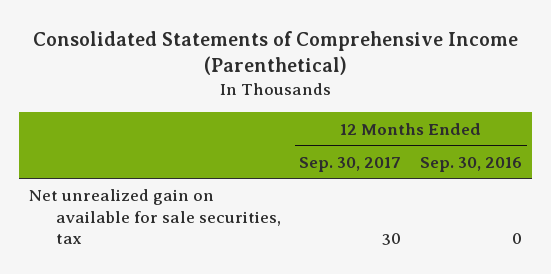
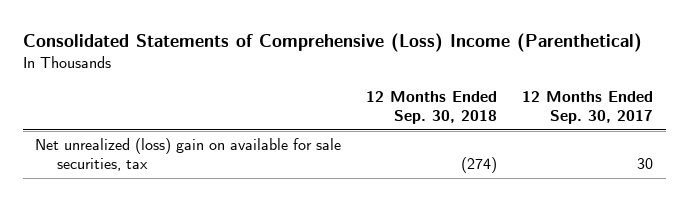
- Consolidated Statements of Comprehensive Income (Parenthetical)
+ Consolidated Statements of Comprehensive (Loss) Income (Parenthetical)
- | 12 Months Ended Sep. 30, 2017 | 12 Months Ended Sep. 30, 2016
+ | 12 Months Ended Sep. 30, 2018 | 12 Months Ended Sep. 30, 2017
- Net unrealized gain on available for sale securities, tax | 30 | 0
+ Net unrealized (loss) gain on available for sale securities, tax | (274) | 30

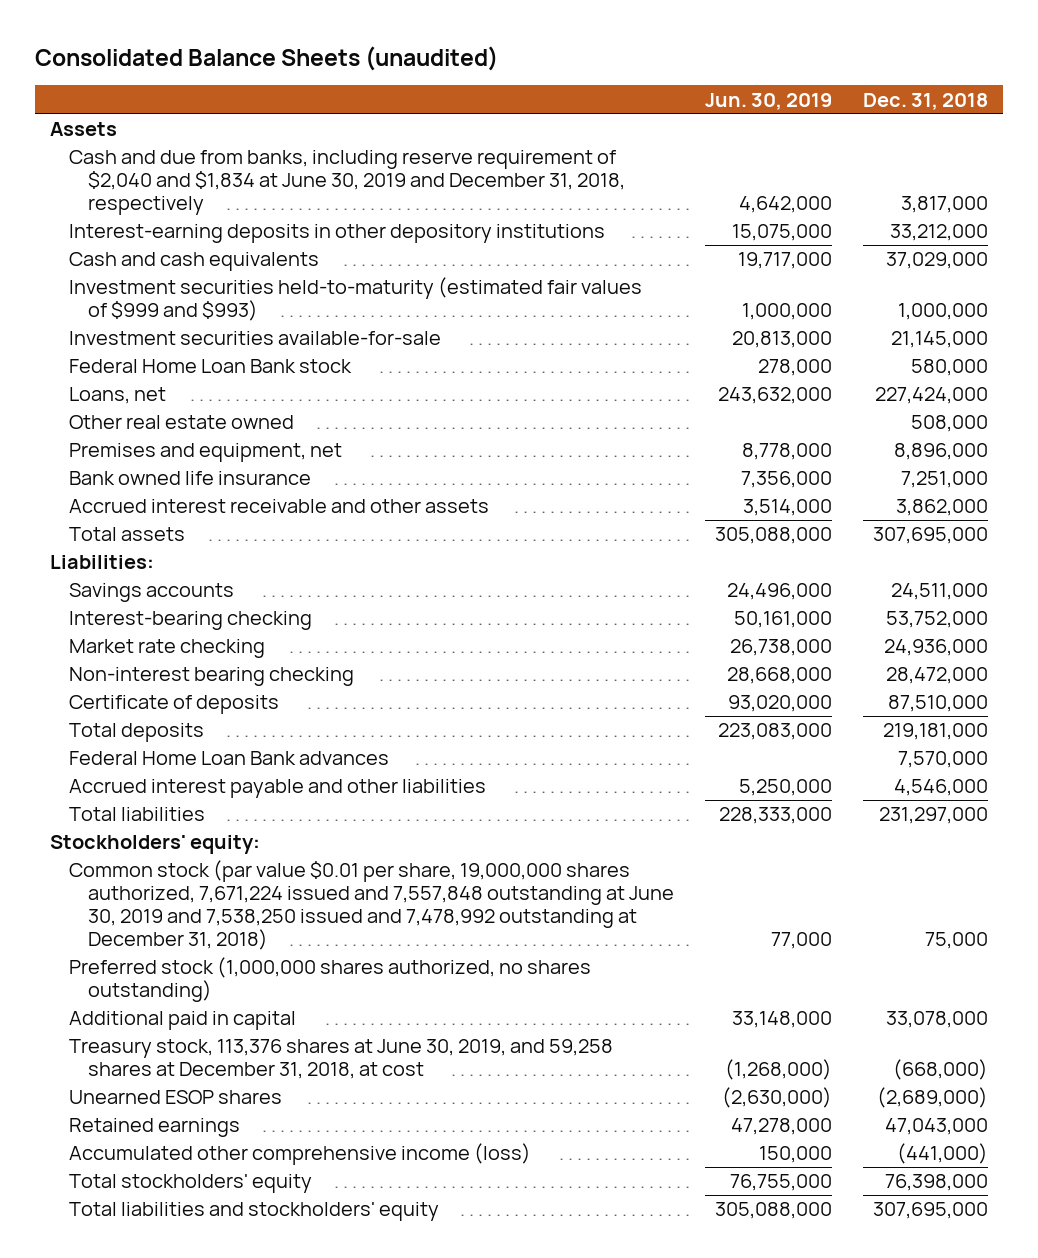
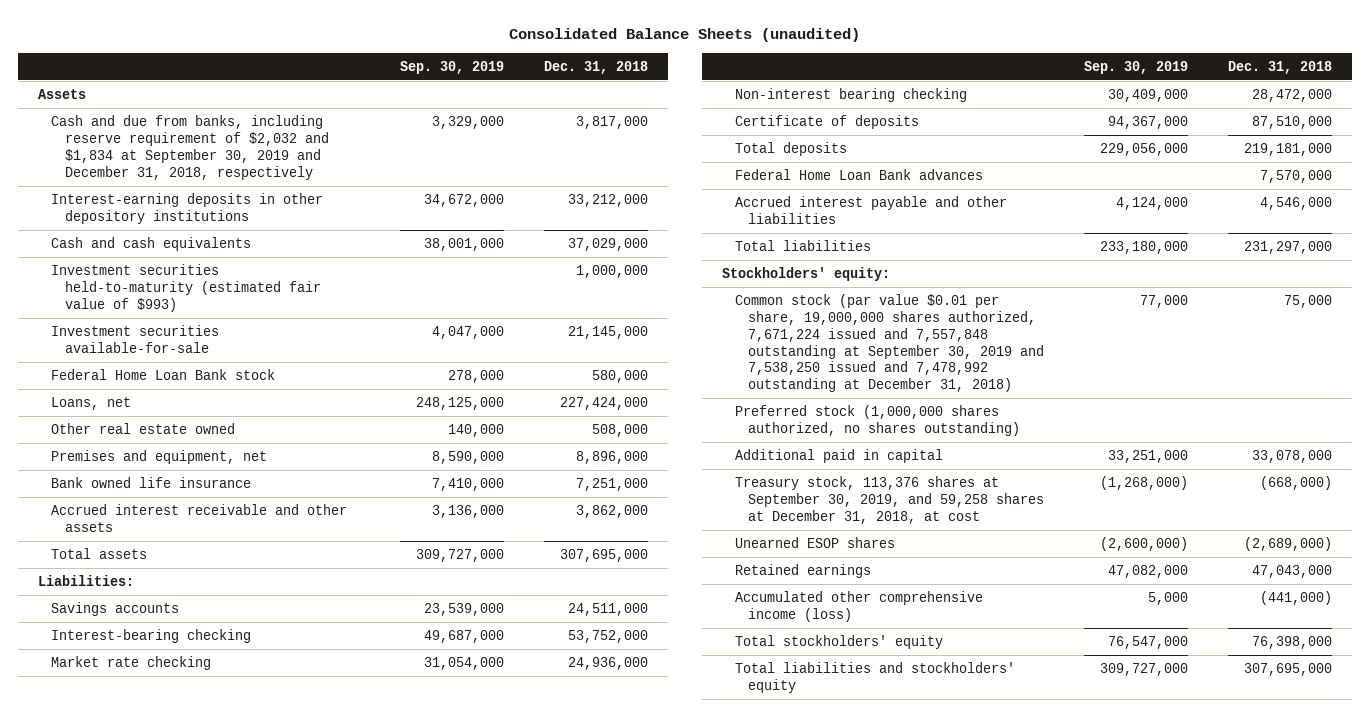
- | Jun. 30, 2019 | Dec. 31, 2018
+ | Sep. 30, 2019 | Dec. 31, 2018
- Cash and due from banks, including reserve requirement of $2,040 and $1,834 at June 30, 2019 and December 31, 2018, respectively | 4,642,000 | 3,817,000
+ Cash and due from banks, including reserve requirement of $2,032 and $1,834 at September 30, 2019 and December 31, 2018, respectively | 3,329,000 | 3,817,000
- Investment securities held-to-maturity (estimated fair values of $999 and $993) | 1,000,000 | 1,000,000
+ Investment securities held-to-maturity (estimated fair value of $993) | | 1,000,000
- Common stock (par value $0.01 per share, 19,000,000 shares authorized, 7,671,224 issued and 7,557,848 outstanding at June 30, 2019 and 7,538,250 issued and 7,478,992 outstanding at December 31, 2018) | 77,000 | 75,000
+ Common stock (par value $0.01 per share, 19,000,000 shares authorized, 7,671,224 issued and 7,557,848 outstanding at September 30, 2019 and 7,538,250 issued and 7,478,992 outstanding at December 31, 2018) | 77,000 | 75,000
- Treasury stock, 113,376 shares at June 30, 2019, and 59,258 shares at December 31, 2018, at cost | (1,268,000) | (668,000)
+ Treasury stock, 113,376 shares at September 30, 2019, and 59,258 shares at December 31, 2018, at cost | (1,268,000) | (668,000)

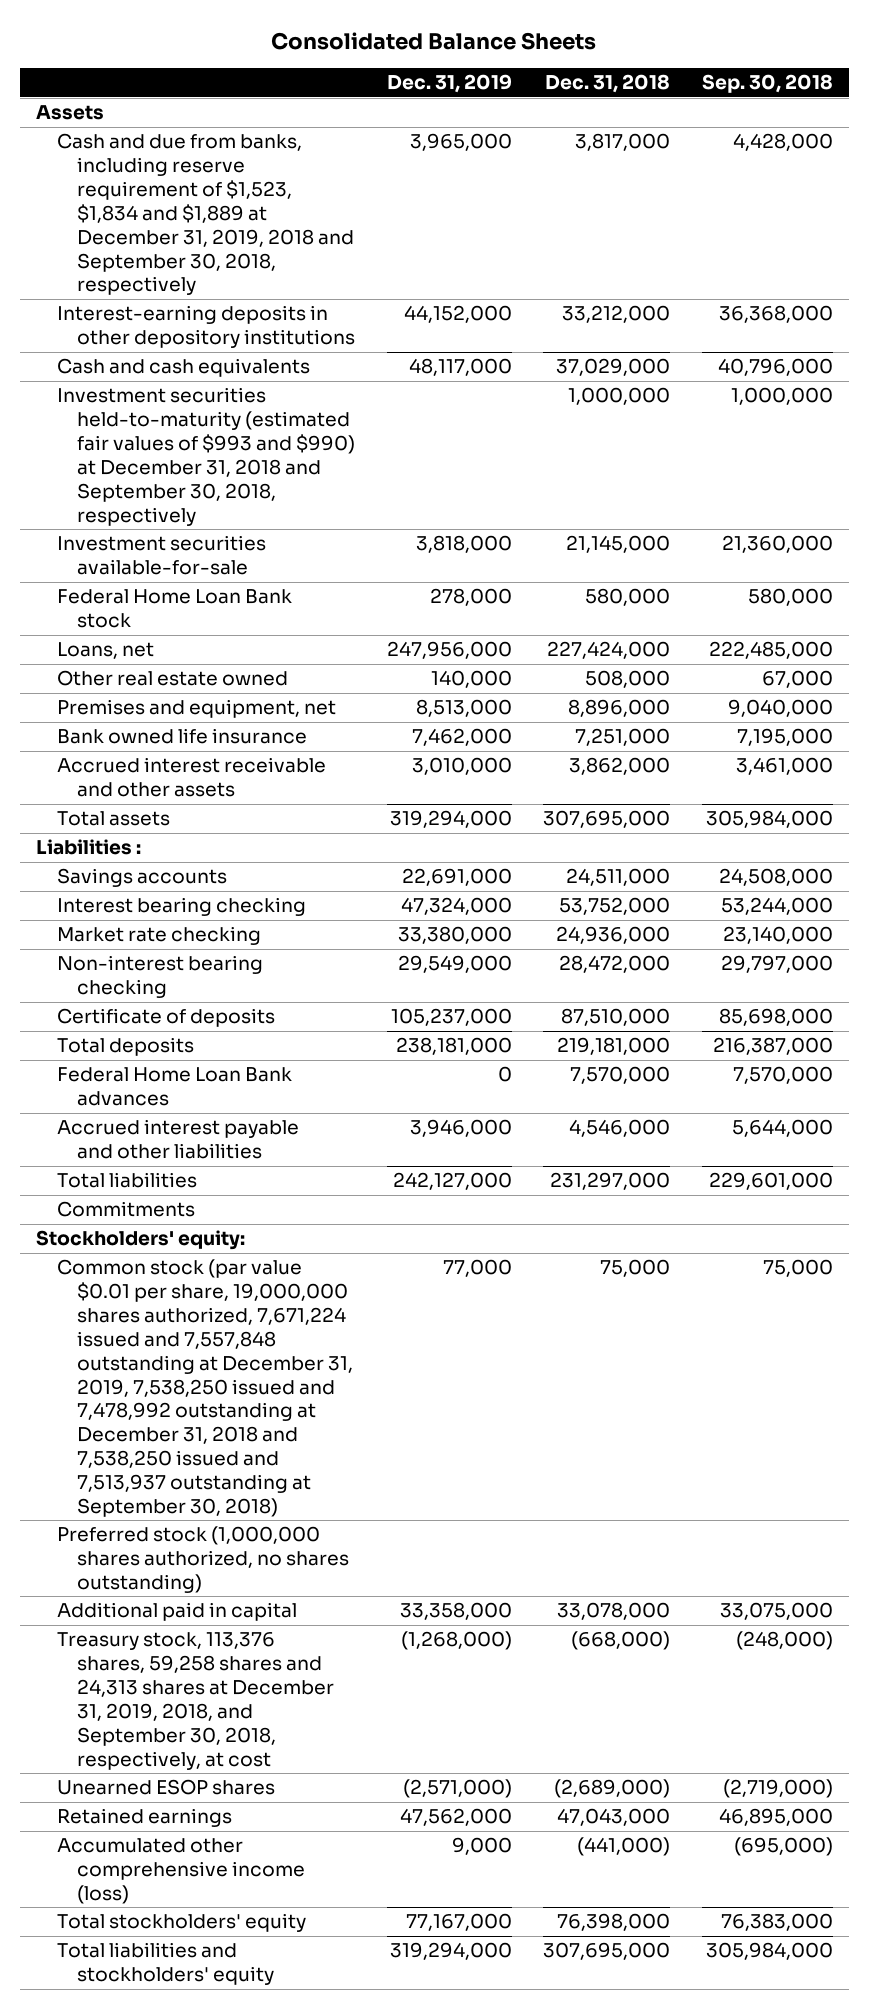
- Consolidated Balance Sheets (unaudited)
+ Consolidated Balance Sheets
- | Sep. 30, 2019 | Dec. 31, 2018
+ | Dec. 31, 2019 | Dec. 31, 2018 | Sep. 30, 2018
- Cash and due from banks, including reserve requirement of $2,032 and $1,834 at September 30, 2019 and December 31, 2018, respectively | 3,329,000 | 3,817,000
+ Cash and due from banks, including reserve requirement of $1,523, $1,834 and $1,889 at December 31, 2019, 2018 and September 30, 2018, respectively | 3,965,000 | 3,817,000 | 4,428,000
- Investment securities held-to-maturity (estimated fair value of $993) | | 1,000,000
+ Investment securities held-to-maturity (estimated fair values of $993 and $990) at December 31, 2018 and September 30, 2018, respectively | | 1,000,000 | 1,000,000
- Liabilities:
+ Liabilities :
- Interest-bearing checking | 49,687,000 | 53,752,000
+ Interest bearing checking | 47,324,000 | 53,752,000 | 53,244,000
+ Commitments
- Common stock (par value $0.01 per share, 19,000,000 shares authorized, 7,671,224 issued and 7,557,848 outstanding at September 30, 2019 and 7,538,250 issued and 7,478,992 outstanding at December 31, 2018) | 77,000 | 75,000
+ Common stock (par value $0.01 per share, 19,000,000 shares authorized, 7,671,224 issued and 7,557,848 outstanding at December 31, 2019, 7,538,250 issued and 7,478,992 outstanding at December 31, 2018 and 7,538,250 issued and 7,513,937 outstanding at September 30, 2018) | 77,000 | 75,000 | 75,000
- Treasury stock, 113,376 shares at September 30, 2019, and 59,258 shares at December 31, 2018, at cost | (1,268,000) | (668,000)
+ Treasury stock, 113,376 shares, 59,258 shares and 24,313 shares at December 31, 2019, 2018, and September 30, 2018, respectively, at cost | (1,268,000) | (668,000) | (248,000)

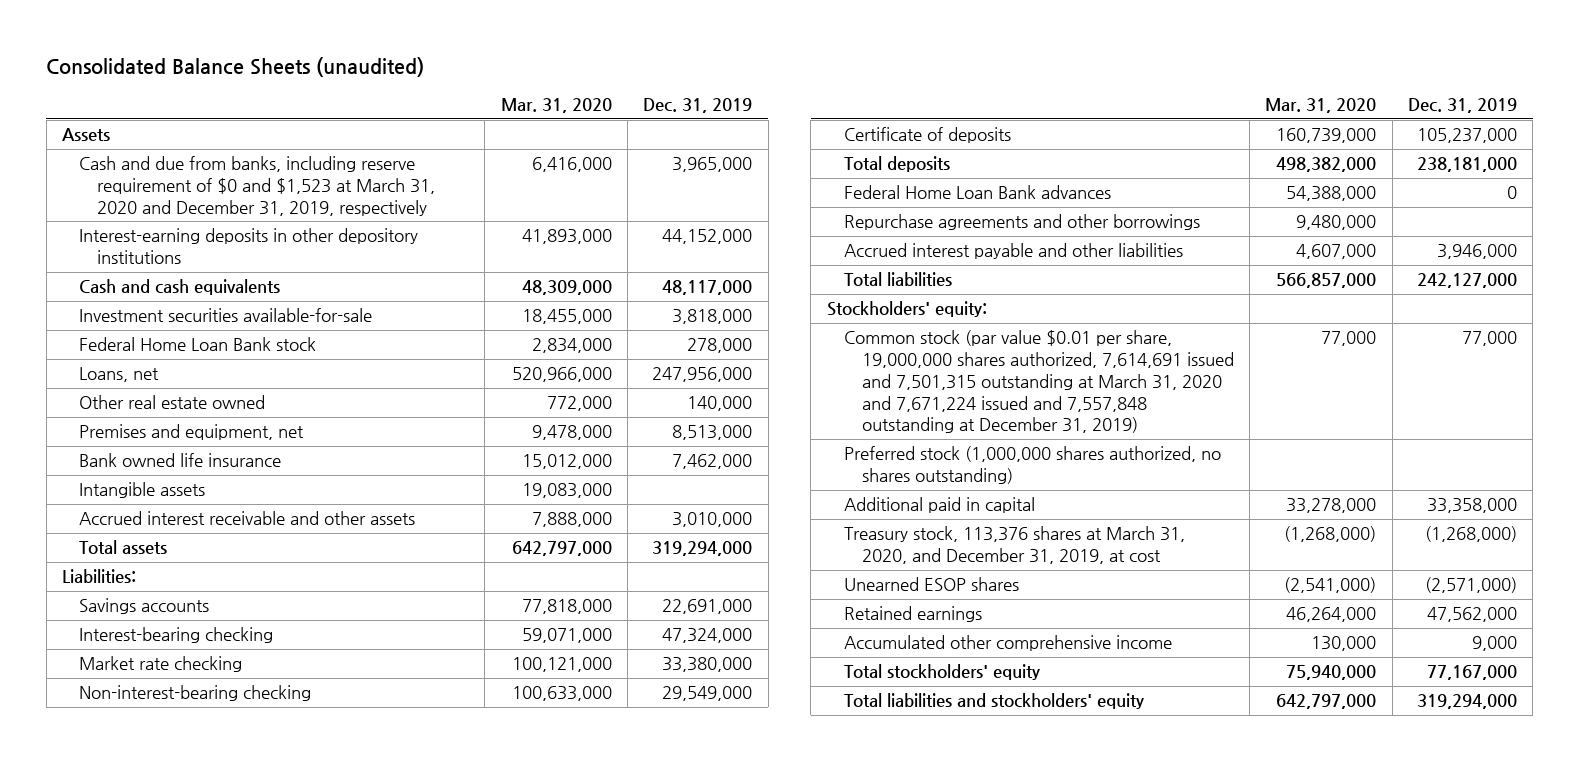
- Consolidated Balance Sheets
+ Consolidated Balance Sheets (unaudited)
- | Dec. 31, 2019 | Dec. 31, 2018 | Sep. 30, 2018
+ | Mar. 31, 2020 | Dec. 31, 2019
- Cash and due from banks, including reserve requirement of $1,523, $1,834 and $1,889 at December 31, 2019, 2018 and September 30, 2018, respectively | 3,965,000 | 3,817,000 | 4,428,000
+ Cash and due from banks, including reserve requirement of $0 and $1,523 at March 31, 2020 and December 31, 2019, respectively | 6,416,000 | 3,965,000
- Investment securities held-to-maturity (estimated fair values of $993 and $990) at December 31, 2018 and September 30, 2018, respectively | | 1,000,000 | 1,000,000
+ Intangible assets | 19,083,000 |
- Liabilities :
+ Liabilities:
- Interest bearing checking | 47,324,000 | 53,752,000 | 53,244,000
+ Interest-bearing checking | 59,071,000 | 47,324,000
- Non-interest bearing checking | 29,549,000 | 28,472,000 | 29,797,000
+ Non-interest-bearing checking | 100,633,000 | 29,549,000
+ Repurchase agreements and other borrowings | 9,480,000 |
- Commitments
- Common stock (par value $0.01 per share, 19,000,000 shares authorized, 7,671,224 issued and 7,557,848 outstanding at December 31, 2019, 7,538,250 issued and 7,478,992 outstanding at December 31, 2018 and 7,538,250 issued and 7,513,937 outstanding at September 30, 2018) | 77,000 | 75,000 | 75,000
+ Common stock (par value $0.01 per share, 19,000,000 shares authorized, 7,614,691 issued and 7,501,315 outstanding at March 31, 2020 and 7,671,224 issued and 7,557,848 outstanding at December 31, 2019) | 77,000 | 77,000
- Treasury stock, 113,376 shares, 59,258 shares and 24,313 shares at December 31, 2019, 2018, and September 30, 2018, respectively, at cost | (1,268,000) | (668,000) | (248,000)
+ Treasury stock, 113,376 shares at March 31, 2020, and December 31, 2019, at cost | (1,268,000) | (1,268,000)
- Accumulated other comprehensive income (loss) | 9,000 | (441,000) | (695,000)
+ Accumulated other comprehensive income | 130,000 | 9,000

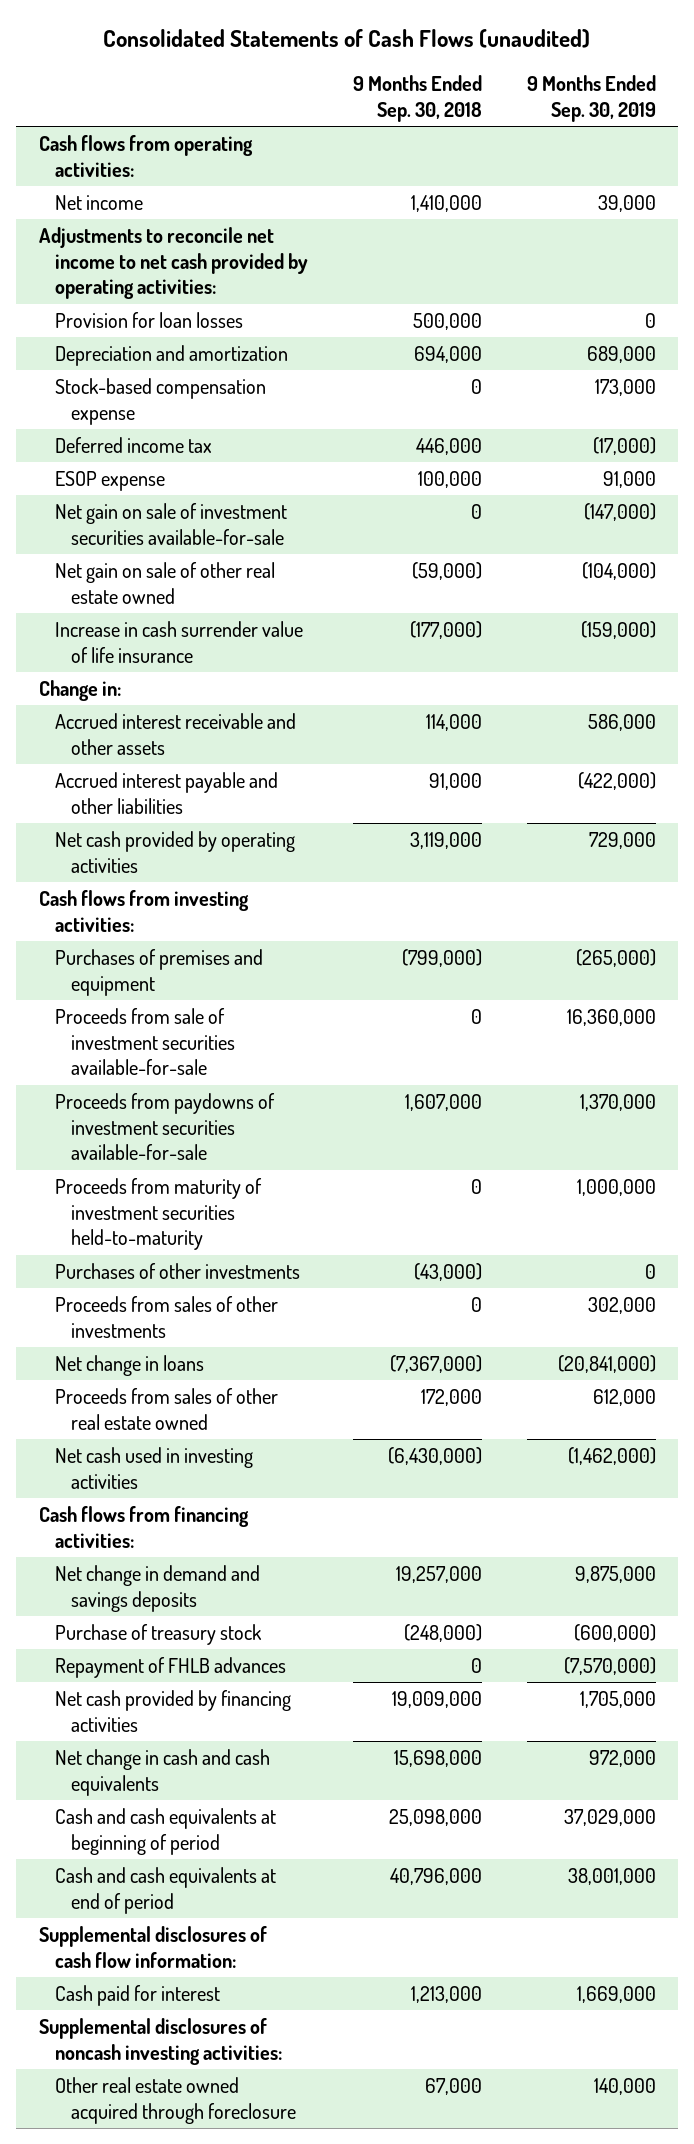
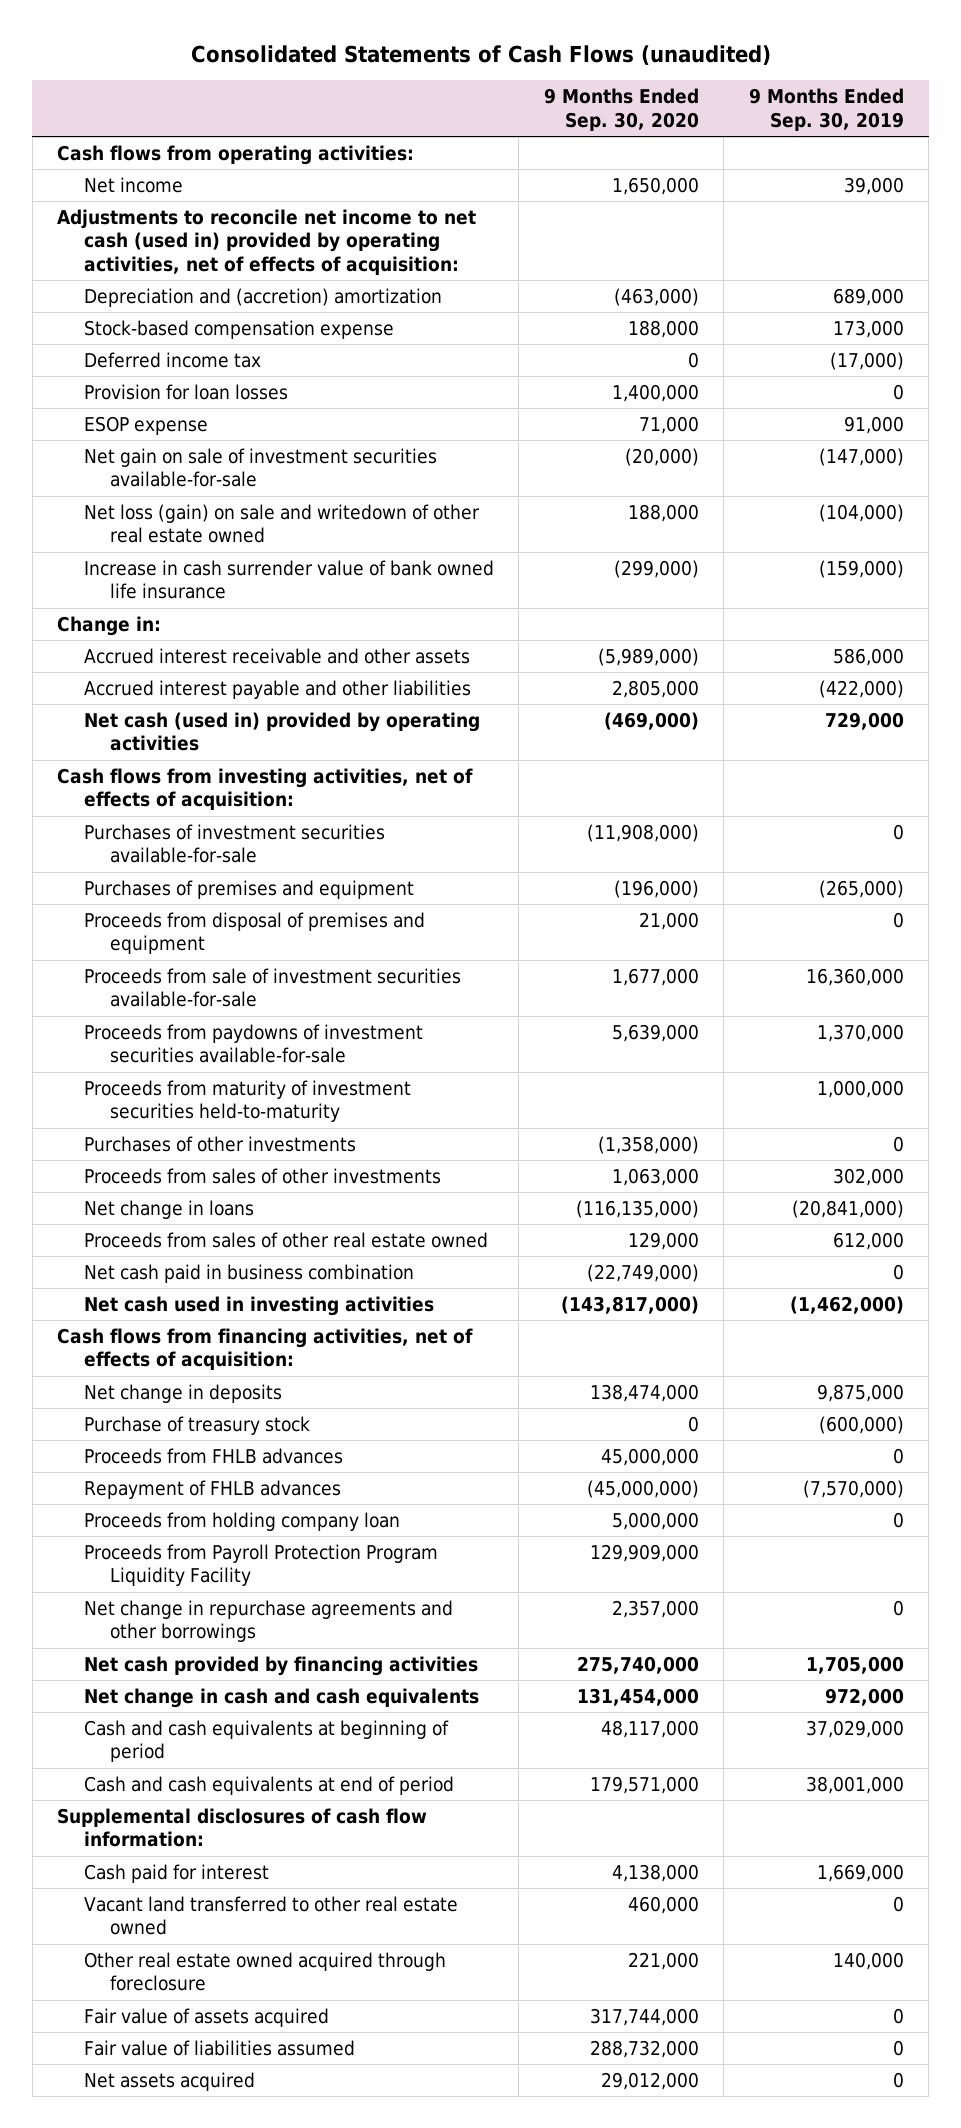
- | 9 Months Ended Sep. 30, 2018 | 9 Months Ended Sep. 30, 2019
+ | 9 Months Ended Sep. 30, 2020 | 9 Months Ended Sep. 30, 2019
- Adjustments to reconcile net income to net cash provided by operating activities:
- Depreciation and amortization | 694,000 | 689,000
+ Adjustments to reconcile net income to net cash (used in) provided by operating activities, net of effects of acquisition:
+ Depreciation and (accretion) amortization | (463,000) | 689,000
moved down: Provision for loan losses | 1,400,000 | 0
- Net gain on sale of other real estate owned | (59,000) | (104,000)
- Increase in cash surrender value of life insurance | (177,000) | (159,000)
+ Net loss (gain) on sale and writedown of other real estate owned | 188,000 | (104,000)
+ Increase in cash surrender value of bank owned life insurance | (299,000) | (159,000)
- Net cash provided by operating activities | 3,119,000 | 729,000
- Cash flows from investing activities:
+ Net cash (used in) provided by operating activities | (469,000) | 729,000
+ Cash flows from investing activities, net of effects of acquisition:
+ Purchases of investment securities available-for-sale | (11,908,000) | 0
+ Proceeds from disposal of premises and equipment | 21,000 | 0
+ Net cash paid in business combination | (22,749,000) | 0
- Cash flows from financing activities:
- Net change in demand and savings deposits | 19,257,000 | 9,875,000
+ Cash flows from financing activities, net of effects of acquisition:
+ Net change in deposits | 138,474,000 | 9,875,000
+ Proceeds from FHLB advances | 45,000,000 | 0
+ Proceeds from holding company loan | 5,000,000 | 0
+ Proceeds from Payroll Protection Program Liquidity Facility | 129,909,000 |
+ Net change in repurchase agreements and other borrowings | 2,357,000 | 0
- Supplemental disclosures of noncash investing activities:
+ Vacant land transferred to other real estate owned | 460,000 | 0
+ Fair value of assets acquired | 317,744,000 | 0
+ Fair value of liabilities assumed | 288,732,000 | 0
+ Net assets acquired | 29,012,000 | 0

